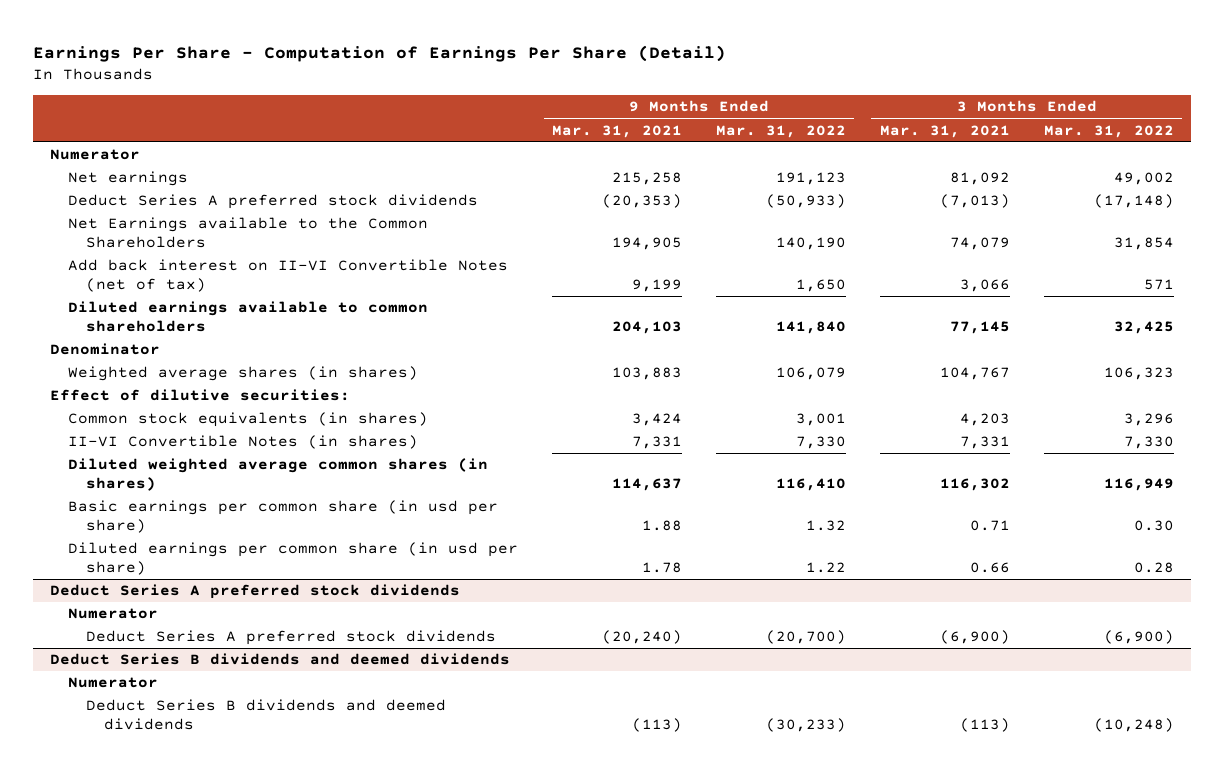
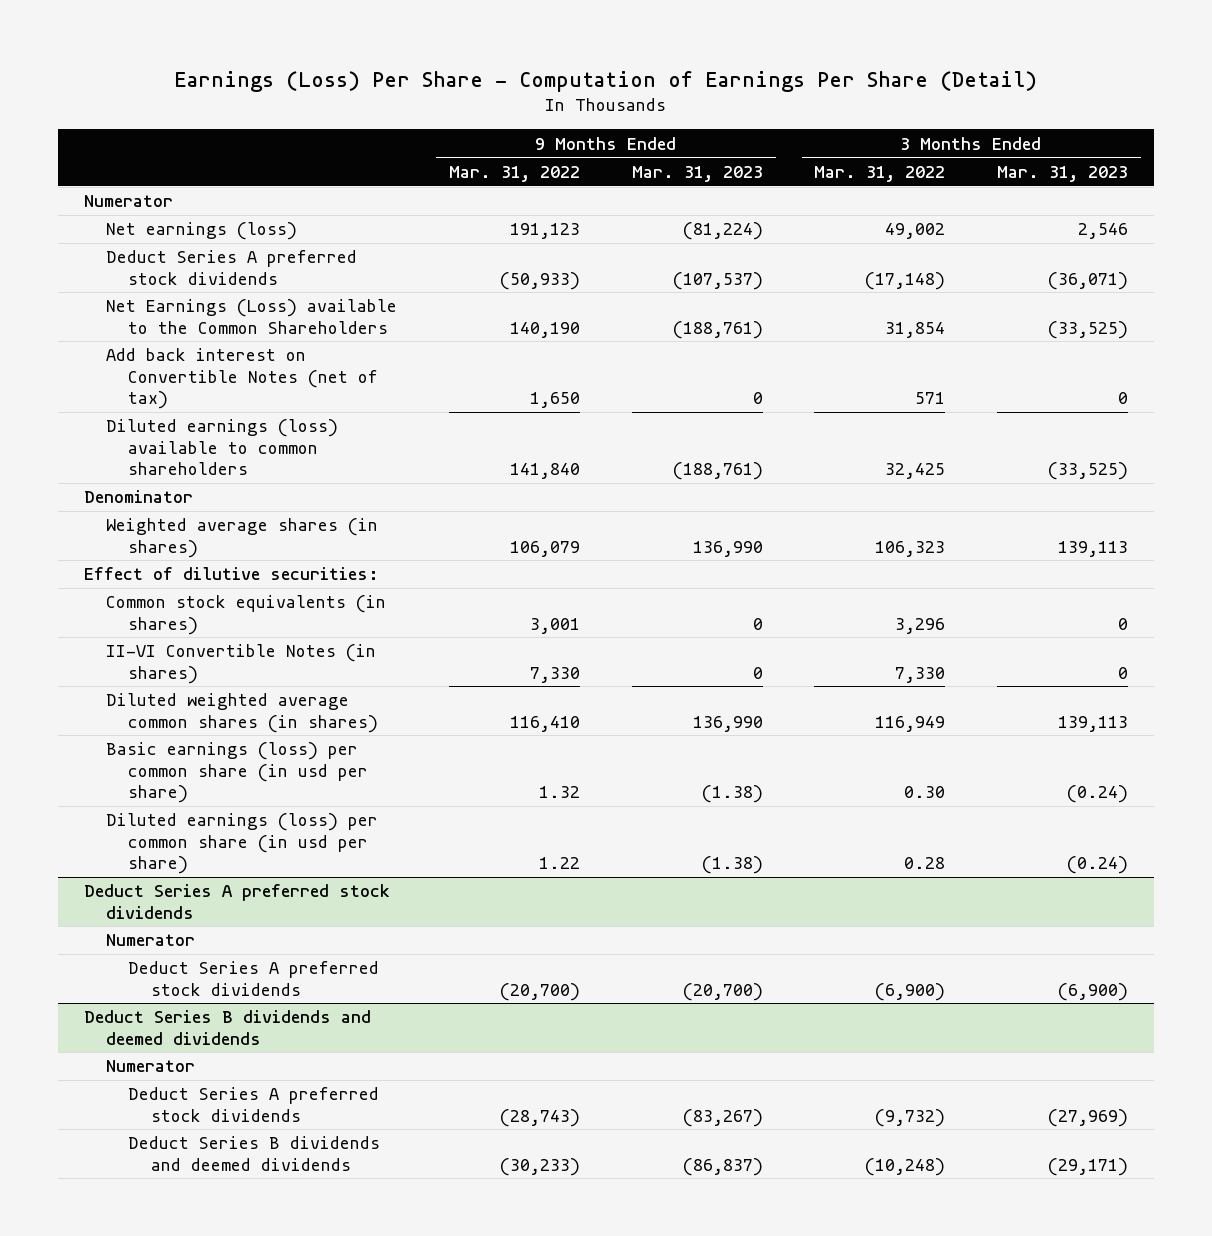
- Earnings Per Share - Computation of Earnings Per Share (Detail)
+ Earnings (Loss) Per Share - Computation of Earnings Per Share (Detail)
- | 9 Months Ended Mar. 31, 2021 | 9 Months Ended Mar. 31, 2022 | 3 Months Ended Mar. 31, 2021 | 3 Months Ended Mar. 31, 2022
+ | 9 Months Ended Mar. 31, 2022 | 9 Months Ended Mar. 31, 2023 | 3 Months Ended Mar. 31, 2022 | 3 Months Ended Mar. 31, 2023
- Net earnings | 215,258 | 191,123 | 81,092 | 49,002
+ Net earnings (loss) | 191,123 | (81,224) | 49,002 | 2,546
- Net Earnings available to the Common Shareholders | 194,905 | 140,190 | 74,079 | 31,854
- Add back interest on II-VI Convertible Notes (net of tax) | 9,199 | 1,650 | 3,066 | 571
- Diluted earnings available to common shareholders | 204,103 | 141,840 | 77,145 | 32,425
+ Net Earnings (Loss) available to the Common Shareholders | 140,190 | (188,761) | 31,854 | (33,525)
+ Add back interest on Convertible Notes (net of tax) | 1,650 | 0 | 571 | 0
+ Diluted earnings (loss) available to common shareholders | 141,840 | (188,761) | 32,425 | (33,525)
- Basic earnings per common share (in usd per share) | 1.88 | 1.32 | 0.71 | 0.30
- Diluted earnings per common share (in usd per share) | 1.78 | 1.22 | 0.66 | 0.28
+ Basic earnings (loss) per common share (in usd per share) | 1.32 | (1.38) | 0.30 | (0.24)
+ Diluted earnings (loss) per common share (in usd per share) | 1.22 | (1.38) | 0.28 | (0.24)
@ Deduct Series B dividends and deemed dividends
+ Deduct Series A preferred stock dividends | (28,743) | (83,267) | (9,732) | (27,969)

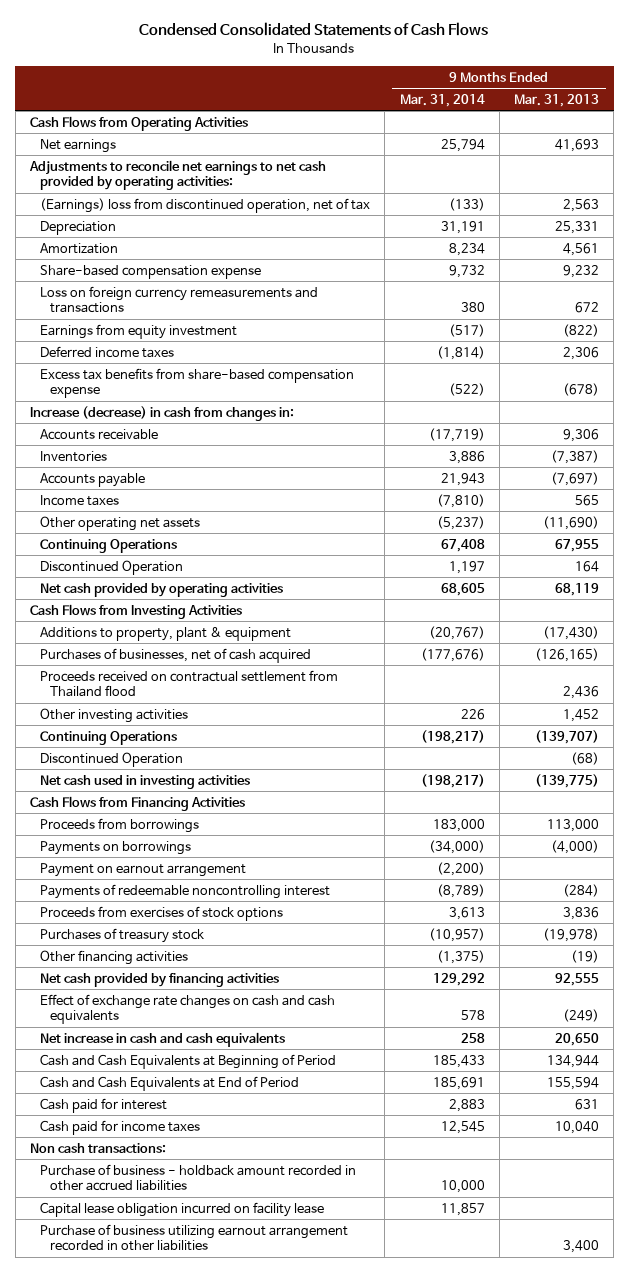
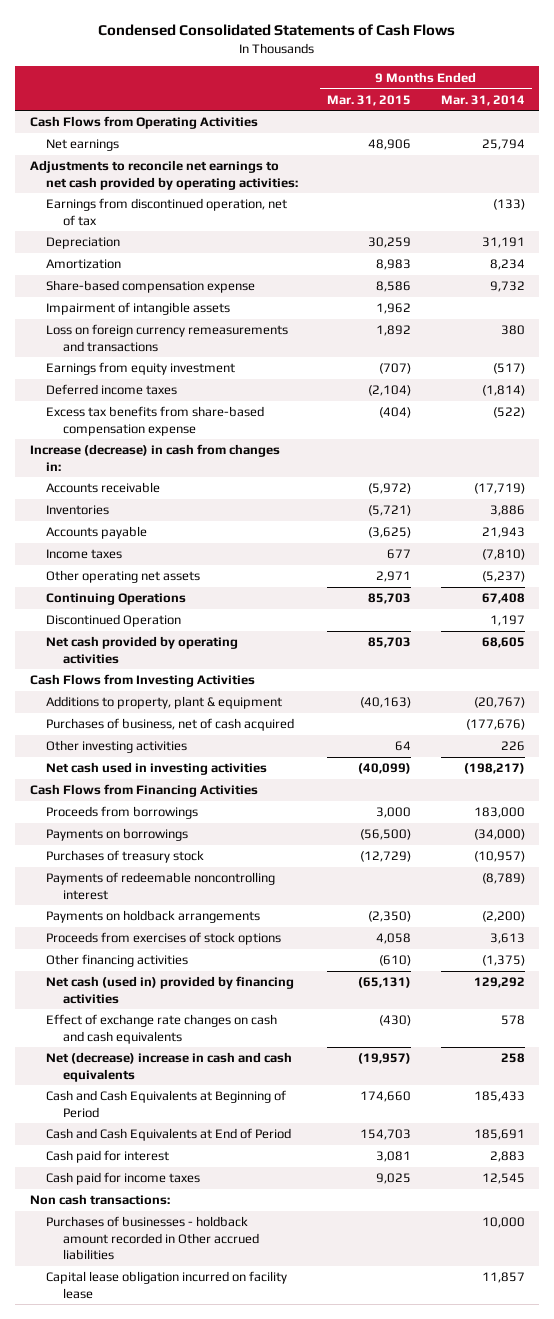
- | 9 Months Ended Mar. 31, 2014 | 9 Months Ended Mar. 31, 2013
+ | 9 Months Ended Mar. 31, 2015 | 9 Months Ended Mar. 31, 2014
- (Earnings) loss from discontinued operation, net of tax | (133) | 2,563
+ Earnings from discontinued operation, net of tax | | (133)
+ Impairment of intangible assets | 1,962 |
- Purchases of businesses, net of cash acquired | (177,676) | (126,165)
- Proceeds received on contractual settlement from Thailand flood | | 2,436
+ Purchases of business, net of cash acquired | | (177,676)
- Continuing Operations | (198,217) | (139,707)
- Discontinued Operation | | (68)
- Payment on earnout arrangement | (2,200) |
moved up: Purchases of treasury stock | (12,729) | (10,957)
+ Payments on holdback arrangements | (2,350) | (2,200)
- Net cash provided by financing activities | 129,292 | 92,555
+ Net cash (used in) provided by financing activities | (65,131) | 129,292
- Net increase in cash and cash equivalents | 258 | 20,650
+ Net (decrease) increase in cash and cash equivalents | (19,957) | 258
- Purchase of business - holdback amount recorded in other accrued liabilities | 10,000 |
+ Purchases of businesses - holdback amount recorded in Other accrued liabilities | | 10,000
- Purchase of business utilizing earnout arrangement recorded in other liabilities | | 3,400

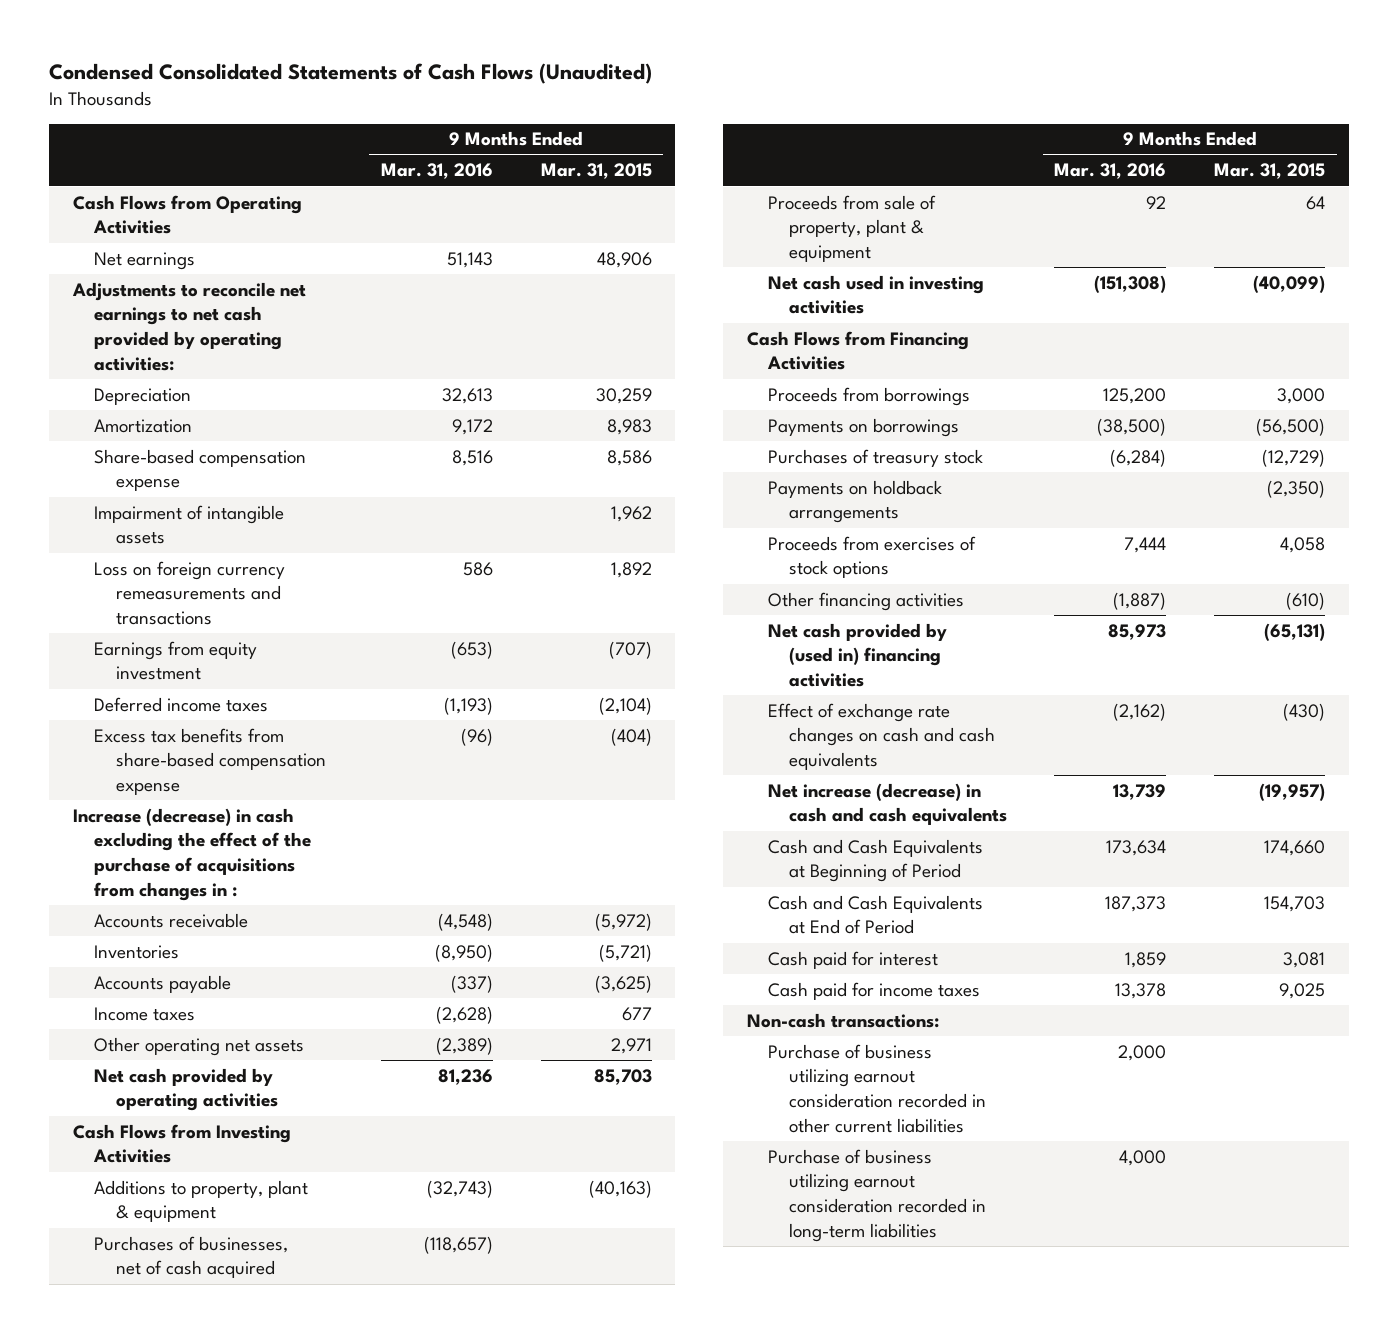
- Condensed Consolidated Statements of Cash Flows
+ Condensed Consolidated Statements of Cash Flows (Unaudited)
- | 9 Months Ended Mar. 31, 2015 | 9 Months Ended Mar. 31, 2014
+ | 9 Months Ended Mar. 31, 2016 | 9 Months Ended Mar. 31, 2015
- Earnings from discontinued operation, net of tax | | (133)
- Increase (decrease) in cash from changes in:
+ Increase (decrease) in cash excluding the effect of the purchase of acquisitions from changes in :
- Continuing Operations | 85,703 | 67,408
- Discontinued Operation | | 1,197
- Purchases of business, net of cash acquired | | (177,676)
- Other investing activities | 64 | 226
+ Purchases of businesses, net of cash acquired | (118,657) |
+ Proceeds from sale of property, plant & equipment | 92 | 64
- Payments of redeemable noncontrolling interest | | (8,789)
- Net cash (used in) provided by financing activities | (65,131) | 129,292
+ Net cash provided by (used in) financing activities | 85,973 | (65,131)
- Net (decrease) increase in cash and cash equivalents | (19,957) | 258
+ Net increase (decrease) in cash and cash equivalents | 13,739 | (19,957)
- Non cash transactions:
- Purchases of businesses - holdback amount recorded in Other accrued liabilities | | 10,000
- Capital lease obligation incurred on facility lease | | 11,857
+ Non-cash transactions:
+ Purchase of business utilizing earnout consideration recorded in other current liabilities | 2,000 |
+ Purchase of business utilizing earnout consideration recorded in long-term liabilities | 4,000 |

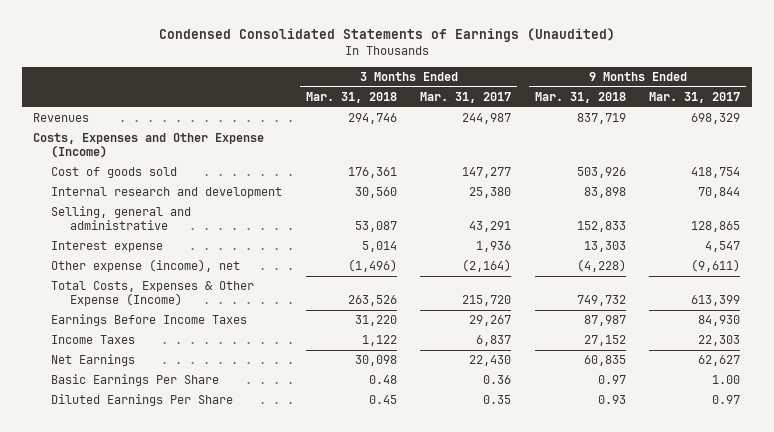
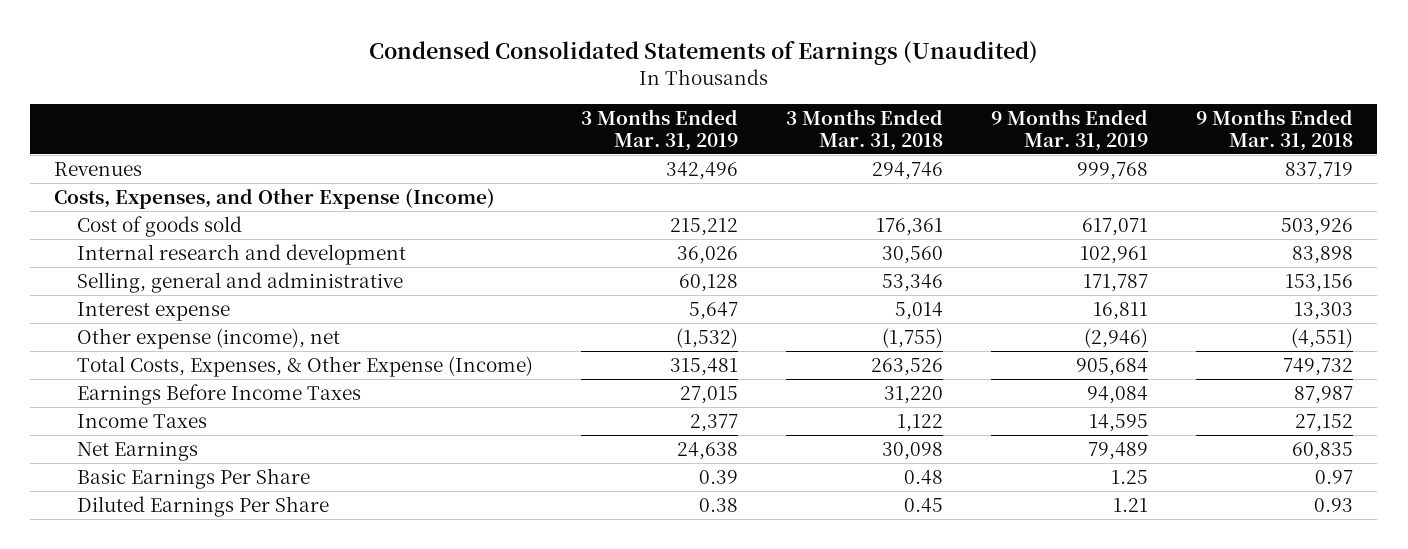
- | 3 Months Ended Mar. 31, 2018 | 3 Months Ended Mar. 31, 2017 | 9 Months Ended Mar. 31, 2018 | 9 Months Ended Mar. 31, 2017
+ | 3 Months Ended Mar. 31, 2019 | 3 Months Ended Mar. 31, 2018 | 9 Months Ended Mar. 31, 2019 | 9 Months Ended Mar. 31, 2018
- Costs, Expenses and Other Expense (Income)
+ Costs, Expenses, and Other Expense (Income)
- Selling, general and administrative | 53,087 | 43,291 | 152,833 | 128,865
+ Selling, general and administrative | 60,128 | 53,346 | 171,787 | 153,156
- Other expense (income), net | (1,496) | (2,164) | (4,228) | (9,611)
- Total Costs, Expenses & Other Expense (Income) | 263,526 | 215,720 | 749,732 | 613,399
+ Other expense (income), net | (1,532) | (1,755) | (2,946) | (4,551)
+ Total Costs, Expenses, & Other Expense (Income) | 315,481 | 263,526 | 905,684 | 749,732

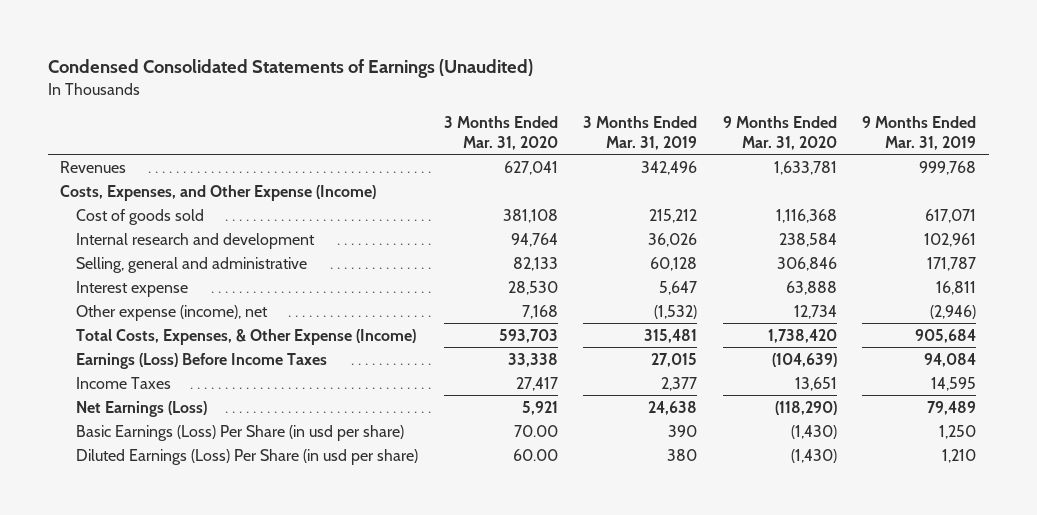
- | 3 Months Ended Mar. 31, 2019 | 3 Months Ended Mar. 31, 2018 | 9 Months Ended Mar. 31, 2019 | 9 Months Ended Mar. 31, 2018
+ | 3 Months Ended Mar. 31, 2020 | 3 Months Ended Mar. 31, 2019 | 9 Months Ended Mar. 31, 2020 | 9 Months Ended Mar. 31, 2019
- Earnings Before Income Taxes | 27,015 | 31,220 | 94,084 | 87,987
+ Earnings (Loss) Before Income Taxes | 33,338 | 27,015 | (104,639) | 94,084
- Net Earnings | 24,638 | 30,098 | 79,489 | 60,835
- Basic Earnings Per Share | 0.39 | 0.48 | 1.25 | 0.97
- Diluted Earnings Per Share | 0.38 | 0.45 | 1.21 | 0.93
+ Net Earnings (Loss) | 5,921 | 24,638 | (118,290) | 79,489
+ Basic Earnings (Loss) Per Share (in usd per share) | 70.00 | 390 | (1,430) | 1,250
+ Diluted Earnings (Loss) Per Share (in usd per share) | 60.00 | 380 | (1,430) | 1,210

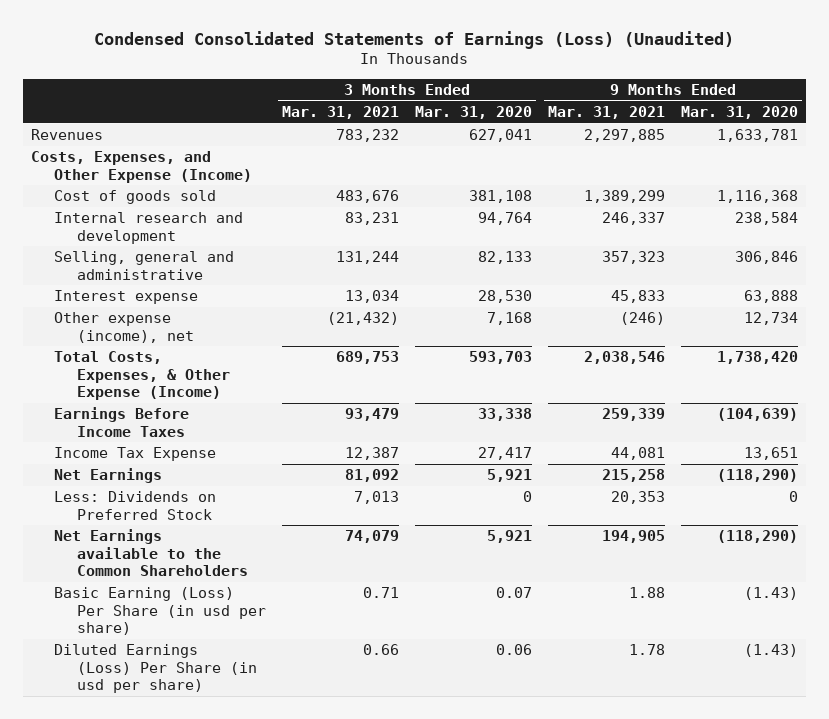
- Condensed Consolidated Statements of Earnings (Unaudited)
+ Condensed Consolidated Statements of Earnings (Loss) (Unaudited)
- | 3 Months Ended Mar. 31, 2020 | 3 Months Ended Mar. 31, 2019 | 9 Months Ended Mar. 31, 2020 | 9 Months Ended Mar. 31, 2019
+ | 3 Months Ended Mar. 31, 2021 | 3 Months Ended Mar. 31, 2020 | 9 Months Ended Mar. 31, 2021 | 9 Months Ended Mar. 31, 2020
- Earnings (Loss) Before Income Taxes | 33,338 | 27,015 | (104,639) | 94,084
- Income Taxes | 27,417 | 2,377 | 13,651 | 14,595
- Net Earnings (Loss) | 5,921 | 24,638 | (118,290) | 79,489
- Basic Earnings (Loss) Per Share (in usd per share) | 70.00 | 390 | (1,430) | 1,250
- Diluted Earnings (Loss) Per Share (in usd per share) | 60.00 | 380 | (1,430) | 1,210
+ Earnings Before Income Taxes | 93,479 | 33,338 | 259,339 | (104,639)
+ Income Tax Expense | 12,387 | 27,417 | 44,081 | 13,651
+ Net Earnings | 81,092 | 5,921 | 215,258 | (118,290)
+ Less: Dividends on Preferred Stock | 7,013 | 0 | 20,353 | 0
+ Net Earnings available to the Common Shareholders | 74,079 | 5,921 | 194,905 | (118,290)
+ Basic Earning (Loss) Per Share (in usd per share) | 0.71 | 0.07 | 1.88 | (1.43)
+ Diluted Earnings (Loss) Per Share (in usd per share) | 0.66 | 0.06 | 1.78 | (1.43)

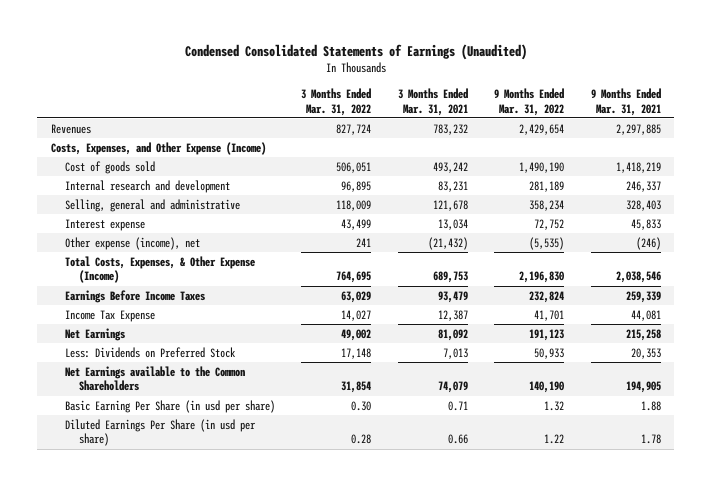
- Condensed Consolidated Statements of Earnings (Loss) (Unaudited)
+ Condensed Consolidated Statements of Earnings (Unaudited)
- | 3 Months Ended Mar. 31, 2021 | 3 Months Ended Mar. 31, 2020 | 9 Months Ended Mar. 31, 2021 | 9 Months Ended Mar. 31, 2020
+ | 3 Months Ended Mar. 31, 2022 | 3 Months Ended Mar. 31, 2021 | 9 Months Ended Mar. 31, 2022 | 9 Months Ended Mar. 31, 2021
- Cost of goods sold | 483,676 | 381,108 | 1,389,299 | 1,116,368
+ Cost of goods sold | 506,051 | 493,242 | 1,490,190 | 1,418,219
- Selling, general and administrative | 131,244 | 82,133 | 357,323 | 306,846
+ Selling, general and administrative | 118,009 | 121,678 | 358,234 | 328,403
- Basic Earning (Loss) Per Share (in usd per share) | 0.71 | 0.07 | 1.88 | (1.43)
- Diluted Earnings (Loss) Per Share (in usd per share) | 0.66 | 0.06 | 1.78 | (1.43)
+ Basic Earning Per Share (in usd per share) | 0.30 | 0.71 | 1.32 | 1.88
+ Diluted Earnings Per Share (in usd per share) | 0.28 | 0.66 | 1.22 | 1.78

